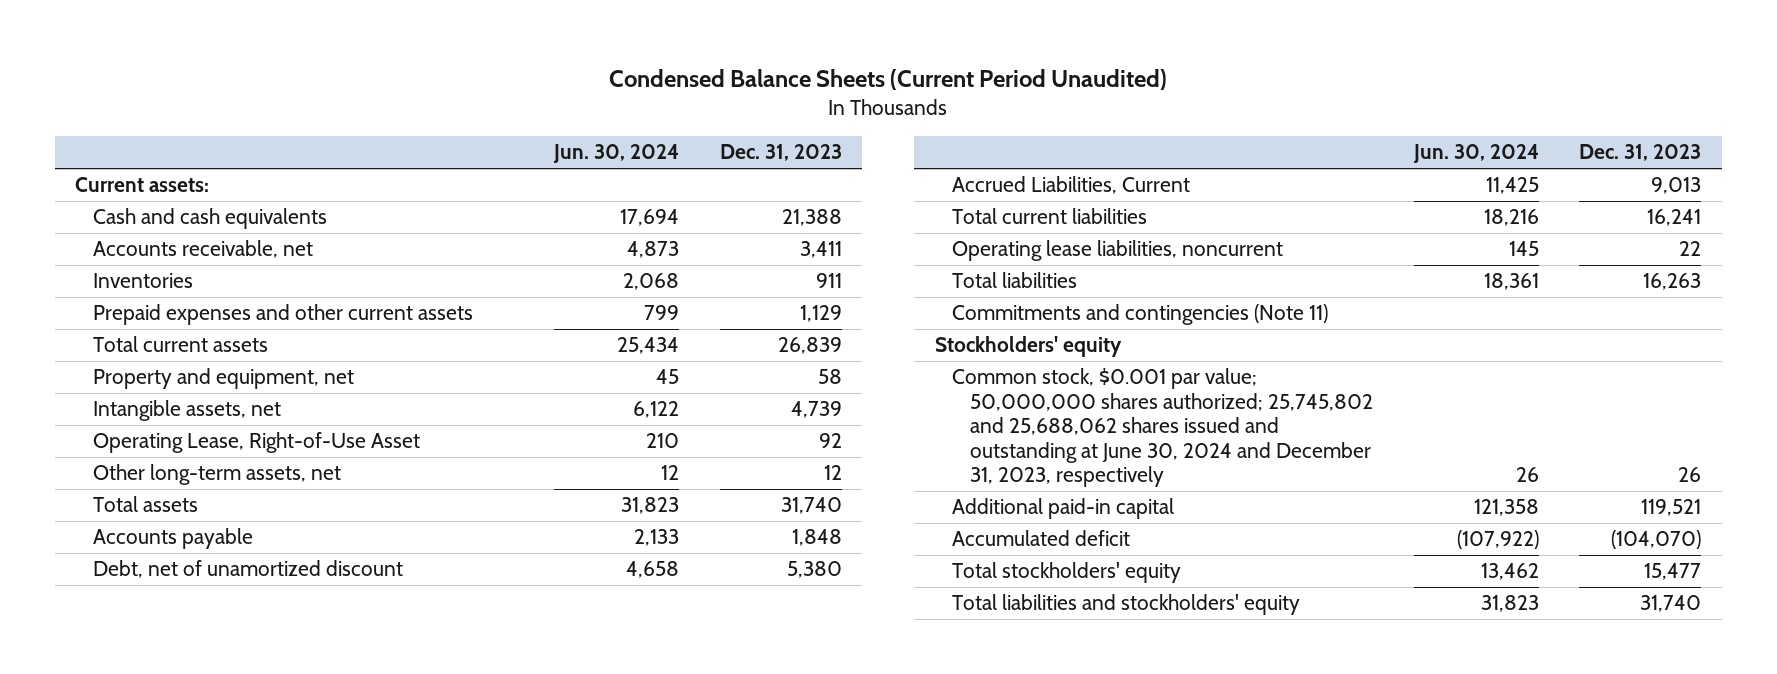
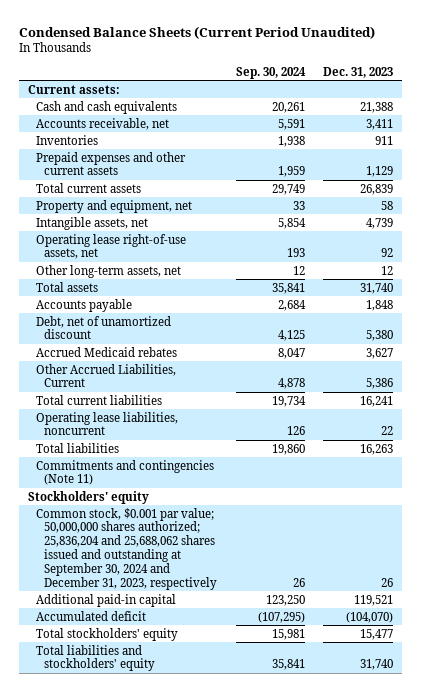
- | Jun. 30, 2024 | Dec. 31, 2023
+ | Sep. 30, 2024 | Dec. 31, 2023
- Operating Lease, Right-of-Use Asset | 210 | 92
+ Operating lease right-of-use assets, net | 193 | 92
- Accrued Liabilities, Current | 11,425 | 9,013
+ Accrued Medicaid rebates | 8,047 | 3,627
+ Other Accrued Liabilities, Current | 4,878 | 5,386
- Common stock, $0.001 par value; 50,000,000 shares authorized; 25,745,802 and 25,688,062 shares issued and outstanding at June 30, 2024 and December 31, 2023, respectively | 26 | 26
+ Common stock, $0.001 par value; 50,000,000 shares authorized; 25,836,204 and 25,688,062 shares issued and outstanding at September 30, 2024 and December 31, 2023, respectively | 26 | 26

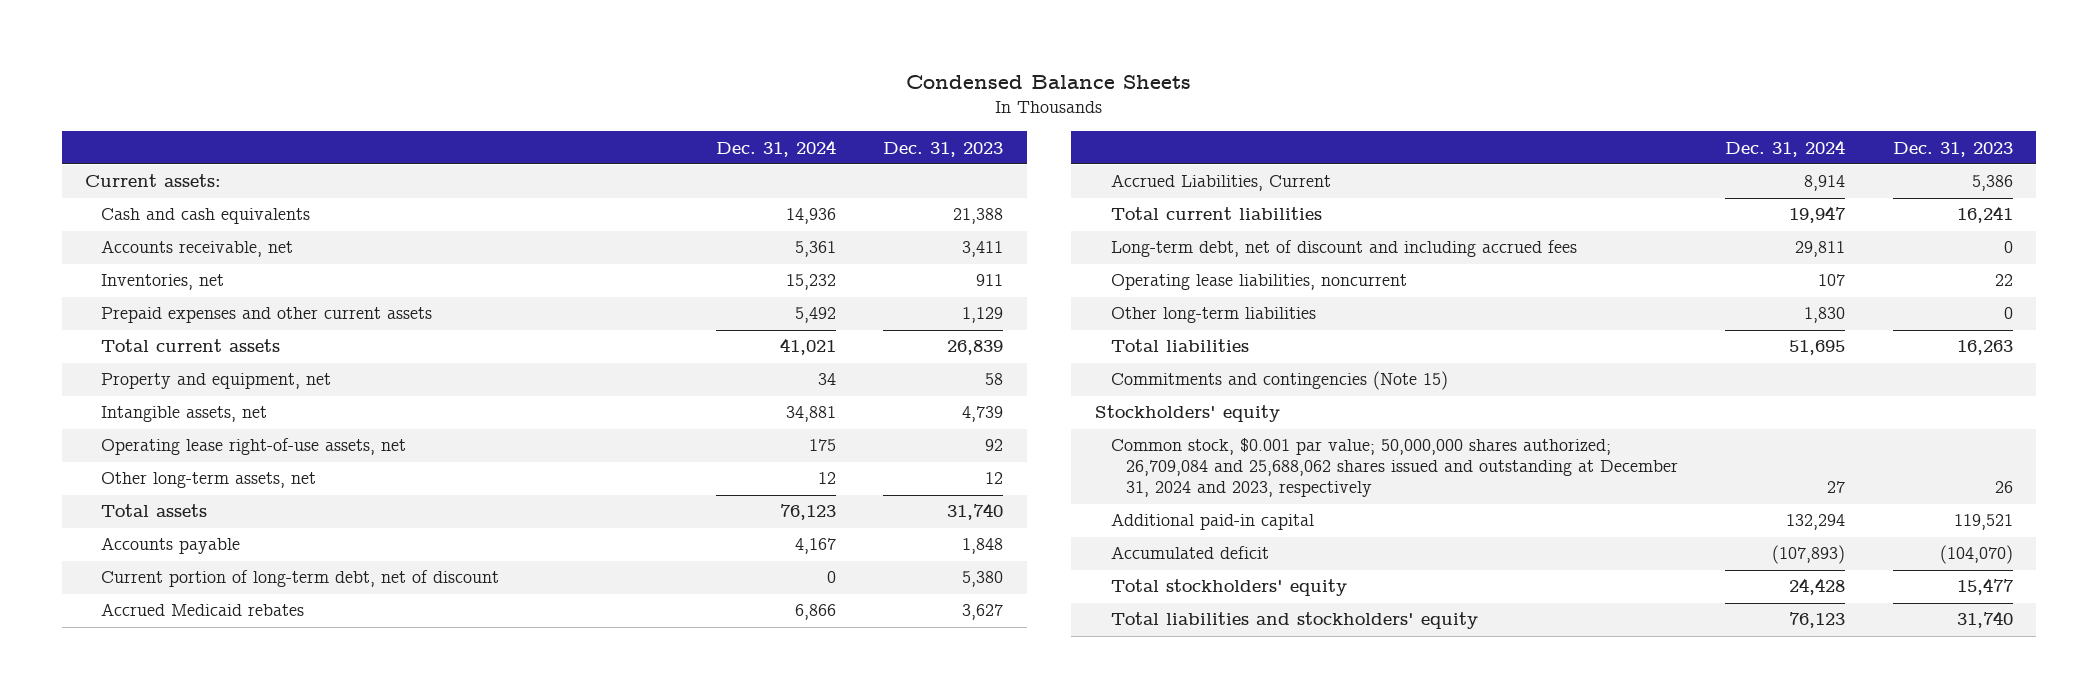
- Condensed Balance Sheets (Current Period Unaudited)
+ Condensed Balance Sheets
- | Sep. 30, 2024 | Dec. 31, 2023
+ | Dec. 31, 2024 | Dec. 31, 2023
- Inventories | 1,938 | 911
+ Inventories, net | 15,232 | 911
- Debt, net of unamortized discount | 4,125 | 5,380
+ Current portion of long-term debt, net of discount | 0 | 5,380
- Other Accrued Liabilities, Current | 4,878 | 5,386
+ Accrued Liabilities, Current | 8,914 | 5,386
+ Long-term debt, net of discount and including accrued fees | 29,811 | 0
+ Other long-term liabilities | 1,830 | 0
- Commitments and contingencies (Note 11)
+ Commitments and contingencies (Note 15)
- Common stock, $0.001 par value; 50,000,000 shares authorized; 25,836,204 and 25,688,062 shares issued and outstanding at September 30, 2024 and December 31, 2023, respectively | 26 | 26
+ Common stock, $0.001 par value; 50,000,000 shares authorized; 26,709,084 and 25,688,062 shares issued and outstanding at December 31, 2024 and 2023, respectively | 27 | 26

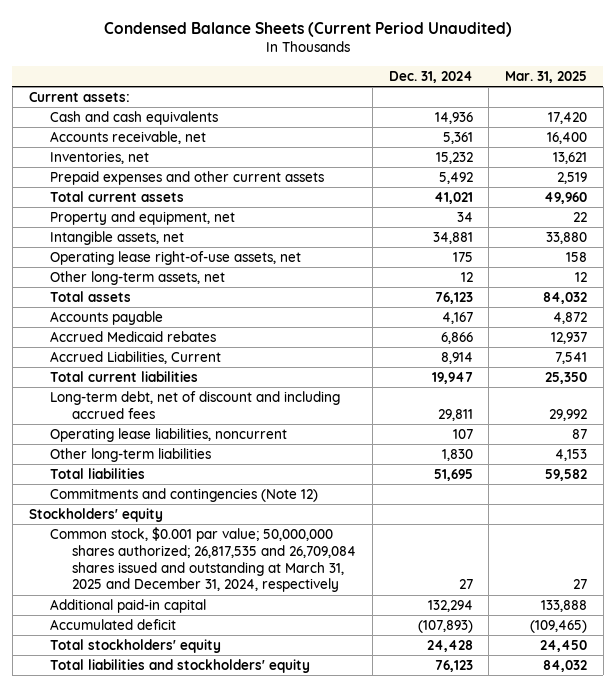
- Condensed Balance Sheets
+ Condensed Balance Sheets (Current Period Unaudited)
- | Dec. 31, 2024 | Dec. 31, 2023
+ | Dec. 31, 2024 | Mar. 31, 2025
- Current portion of long-term debt, net of discount | 0 | 5,380
- Commitments and contingencies (Note 15)
+ Commitments and contingencies (Note 12)
- Common stock, $0.001 par value; 50,000,000 shares authorized; 26,709,084 and 25,688,062 shares issued and outstanding at December 31, 2024 and 2023, respectively | 27 | 26
+ Common stock, $0.001 par value; 50,000,000 shares authorized; 26,817,535 and 26,709,084 shares issued and outstanding at March 31, 2025 and December 31, 2024, respectively | 27 | 27

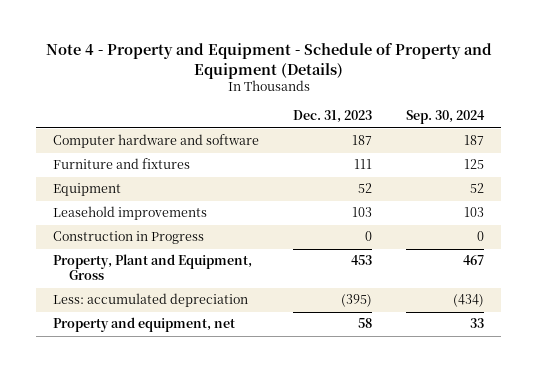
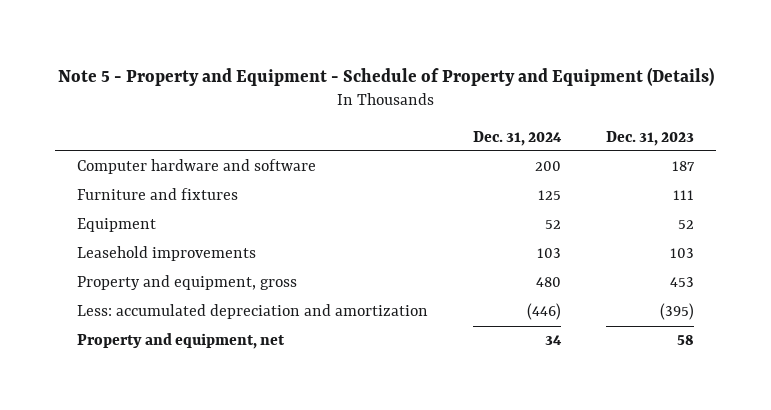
- Note 4 - Property and Equipment - Schedule of Property and Equipment (Details)
+ Note 5 - Property and Equipment - Schedule of Property and Equipment (Details)
- | Dec. 31, 2023 | Sep. 30, 2024
+ | Dec. 31, 2024 | Dec. 31, 2023
- Construction in Progress | 0 | 0
- Property, Plant and Equipment, Gross | 453 | 467
- Less: accumulated depreciation | (395) | (434)
+ Property and equipment, gross | 480 | 453
+ Less: accumulated depreciation and amortization | (446) | (395)

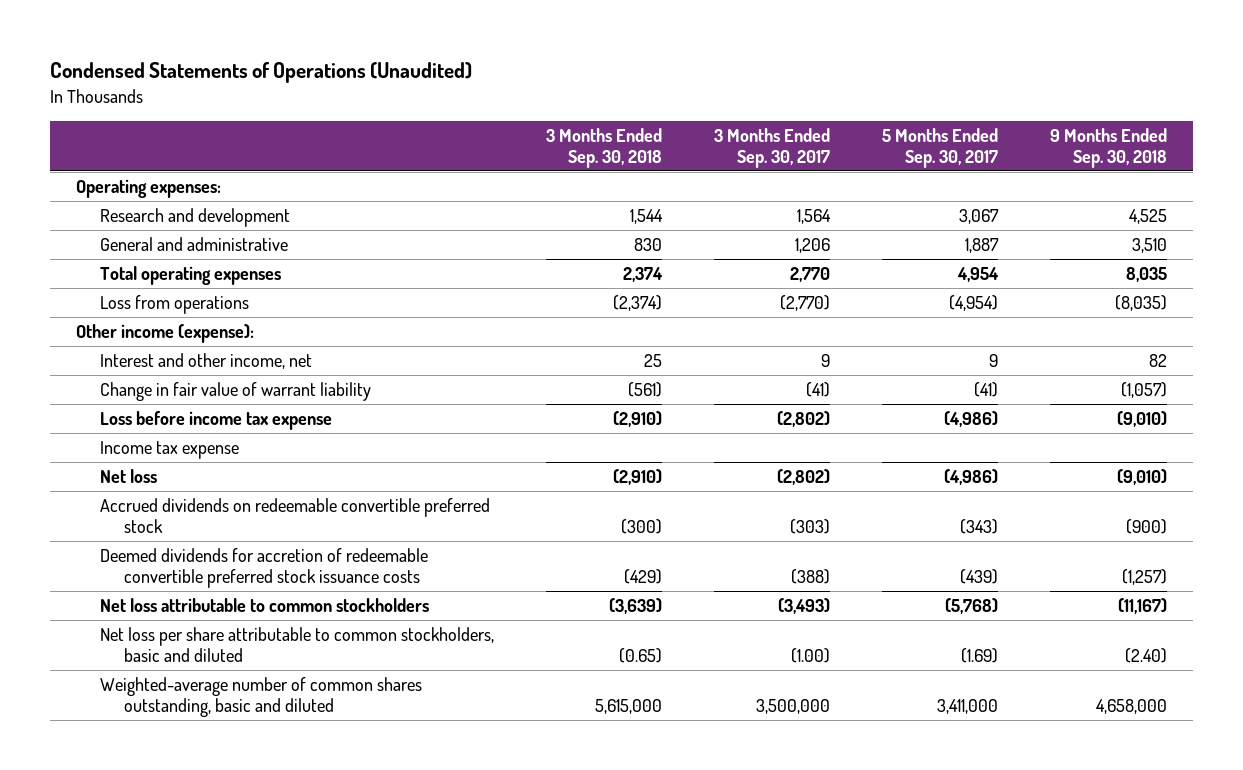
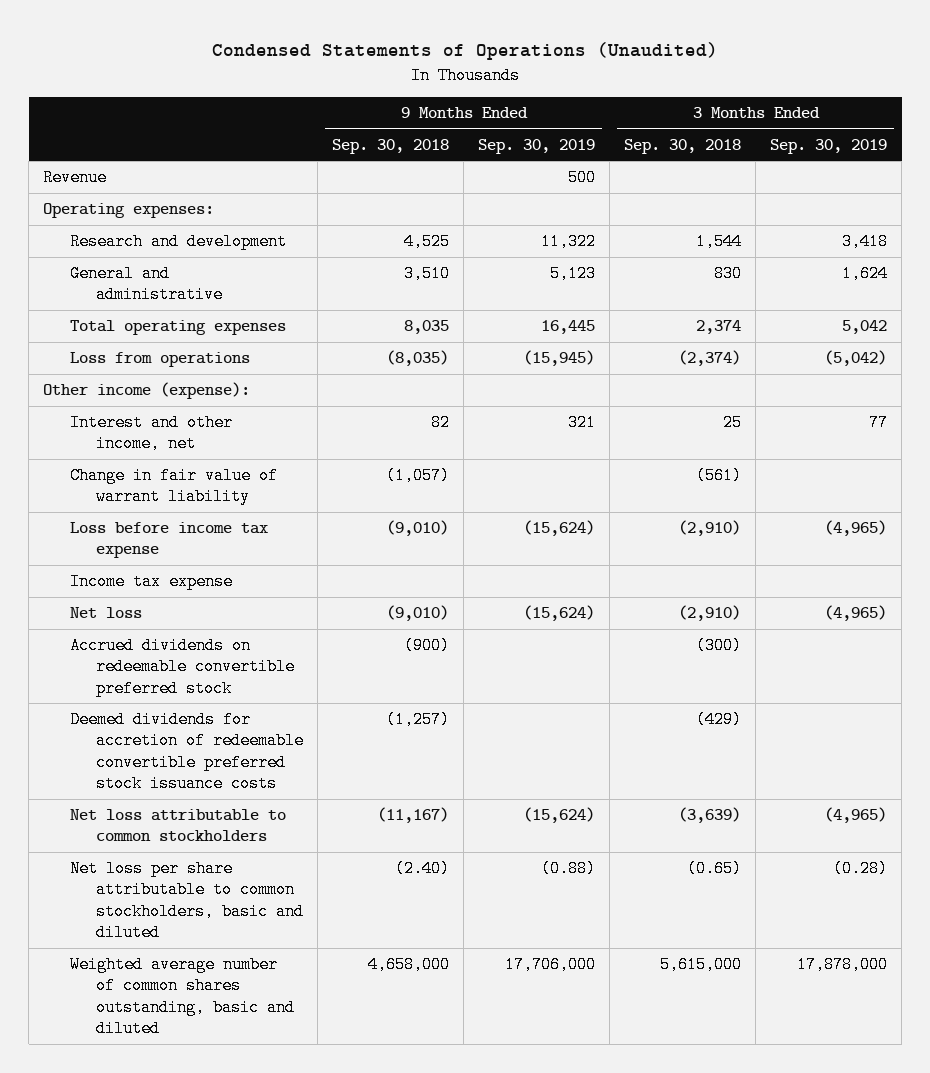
- | 3 Months Ended Sep. 30, 2018 | 3 Months Ended Sep. 30, 2017 | 5 Months Ended Sep. 30, 2017 | 9 Months Ended Sep. 30, 2018
+ | 9 Months Ended Sep. 30, 2018 | 9 Months Ended Sep. 30, 2019 | 3 Months Ended Sep. 30, 2018 | 3 Months Ended Sep. 30, 2019
+ Revenue | | 500 | |
- Weighted-average number of common shares outstanding, basic and diluted | 5,615,000 | 3,500,000 | 3,411,000 | 4,658,000
+ Weighted average number of common shares outstanding, basic and diluted | 4,658,000 | 17,706,000 | 5,615,000 | 17,878,000

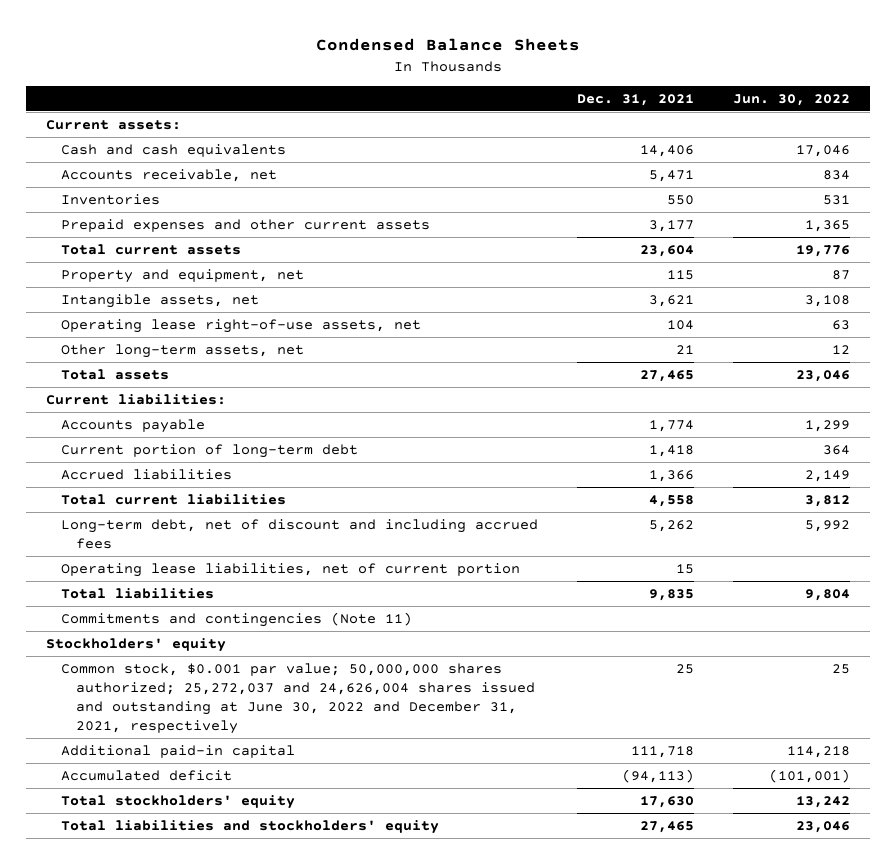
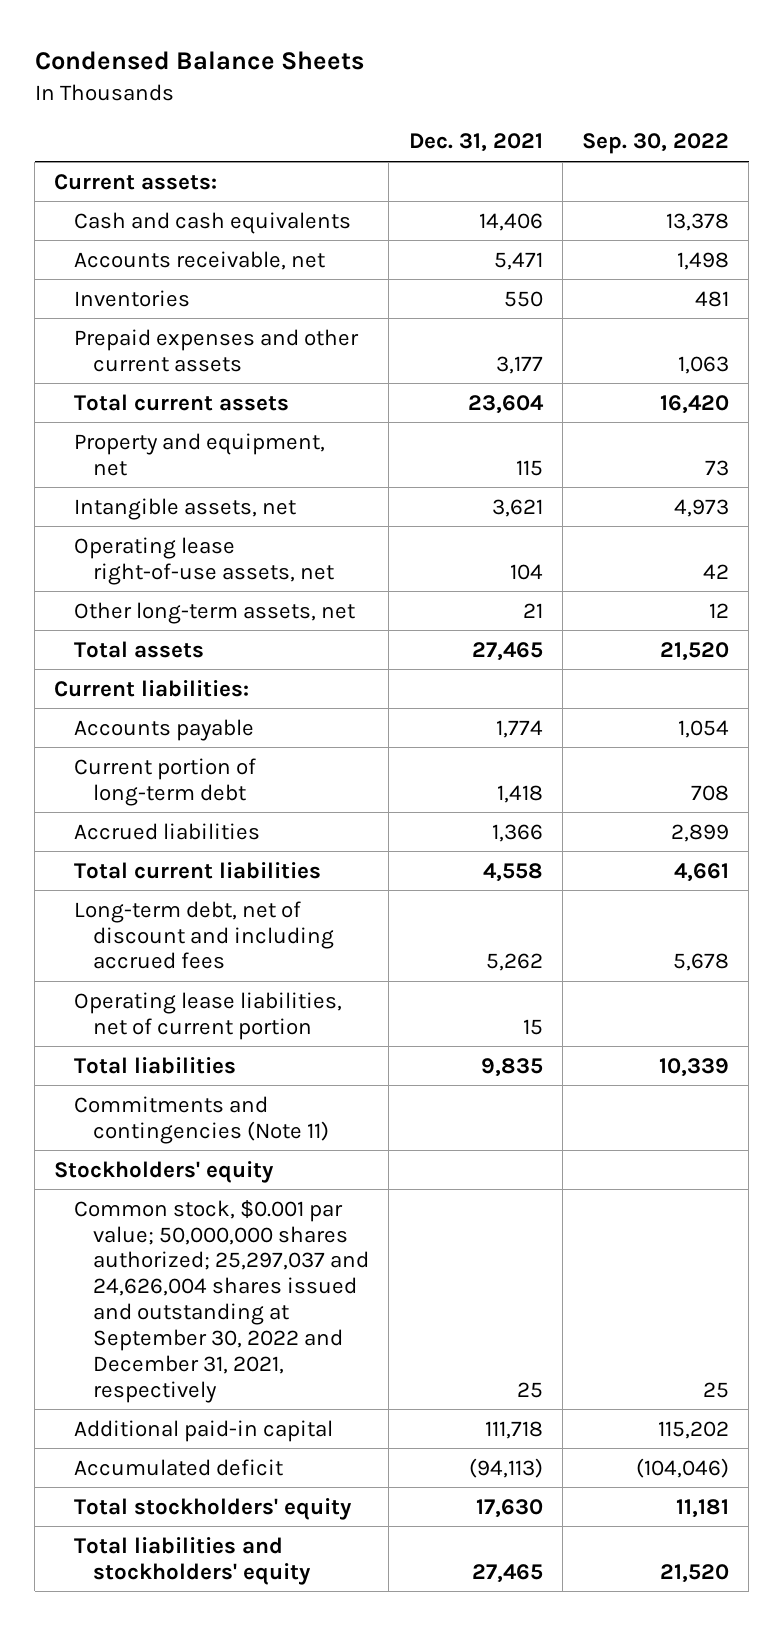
- | Dec. 31, 2021 | Jun. 30, 2022
+ | Dec. 31, 2021 | Sep. 30, 2022
- Common stock, $0.001 par value; 50,000,000 shares authorized; 25,272,037 and 24,626,004 shares issued and outstanding at June 30, 2022 and December 31, 2021, respectively | 25 | 25
+ Common stock, $0.001 par value; 50,000,000 shares authorized; 25,297,037 and 24,626,004 shares issued and outstanding at September 30, 2022 and December 31, 2021, respectively | 25 | 25

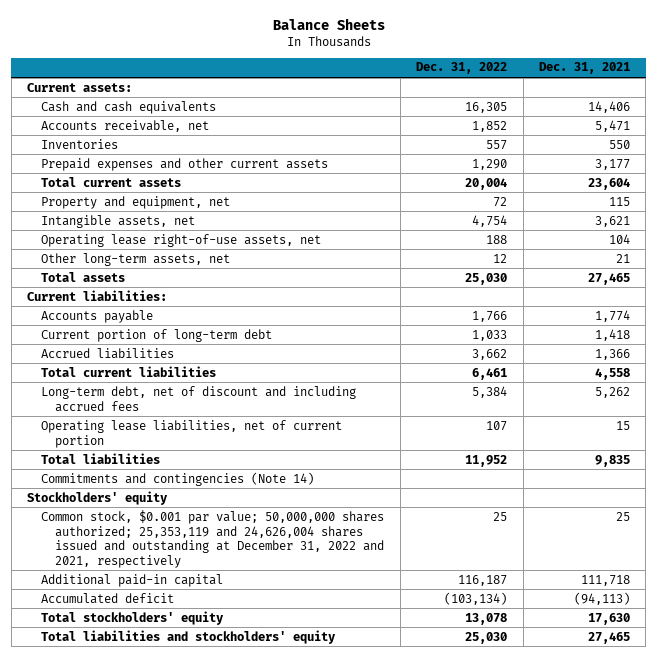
- Condensed Balance Sheets
+ Balance Sheets
- | Dec. 31, 2021 | Sep. 30, 2022
+ | Dec. 31, 2022 | Dec. 31, 2021
- Commitments and contingencies (Note 11)
+ Commitments and contingencies (Note 14)
- Common stock, $0.001 par value; 50,000,000 shares authorized; 25,297,037 and 24,626,004 shares issued and outstanding at September 30, 2022 and December 31, 2021, respectively | 25 | 25
+ Common stock, $0.001 par value; 50,000,000 shares authorized; 25,353,119 and 24,626,004 shares issued and outstanding at December 31, 2022 and 2021, respectively | 25 | 25

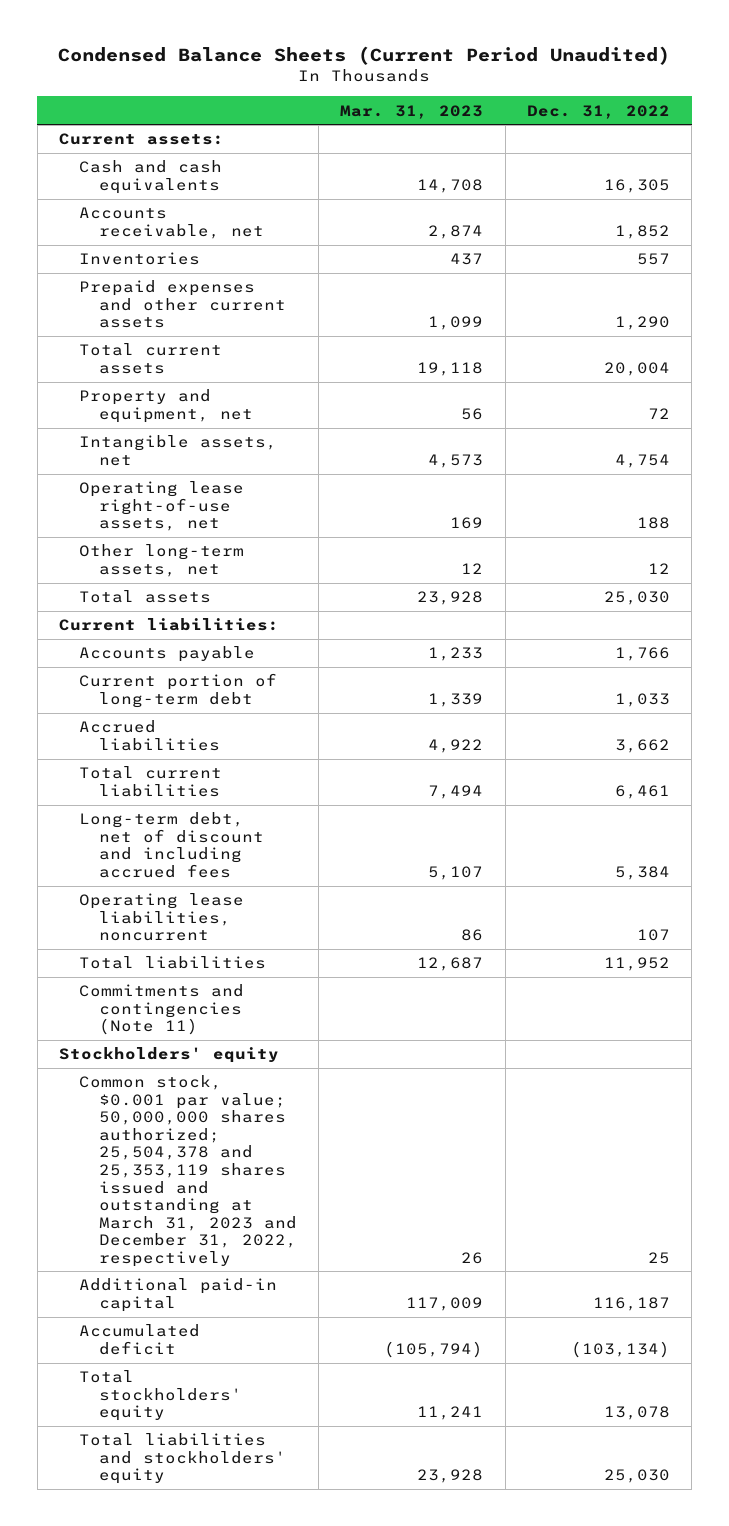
- Balance Sheets
+ Condensed Balance Sheets (Current Period Unaudited)
- | Dec. 31, 2022 | Dec. 31, 2021
+ | Mar. 31, 2023 | Dec. 31, 2022
- Operating lease liabilities, net of current portion | 107 | 15
+ Operating lease liabilities, noncurrent | 86 | 107
- Commitments and contingencies (Note 14)
+ Commitments and contingencies (Note 11)
- Common stock, $0.001 par value; 50,000,000 shares authorized; 25,353,119 and 24,626,004 shares issued and outstanding at December 31, 2022 and 2021, respectively | 25 | 25
+ Common stock, $0.001 par value; 50,000,000 shares authorized; 25,504,378 and 25,353,119 shares issued and outstanding at March 31, 2023 and December 31, 2022, respectively | 26 | 25

